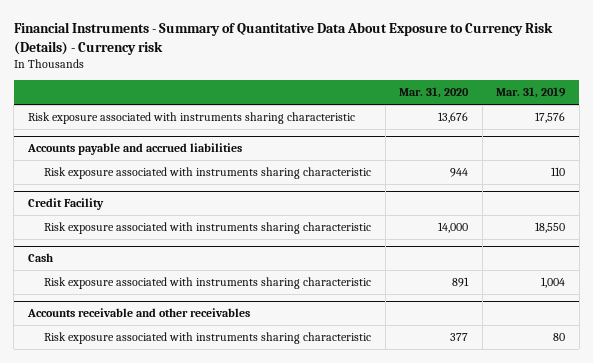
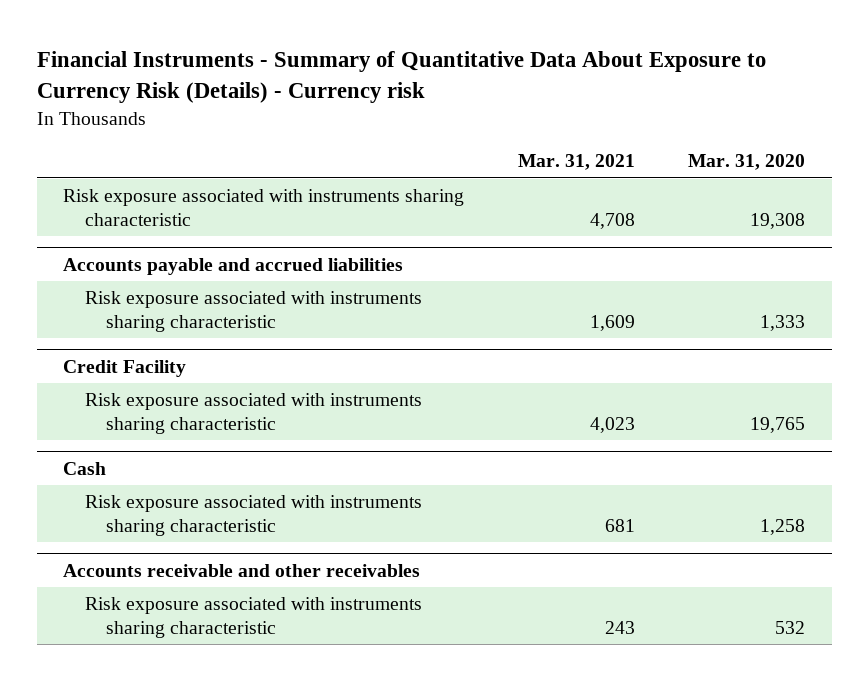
- | Mar. 31, 2020 | Mar. 31, 2019
+ | Mar. 31, 2021 | Mar. 31, 2020
- Risk exposure associated with instruments sharing characteristic | 13,676 | 17,576
+ Risk exposure associated with instruments sharing characteristic | 4,708 | 19,308
@ Accounts payable and accrued liabilities
- Risk exposure associated with instruments sharing characteristic | 944 | 110
+ Risk exposure associated with instruments sharing characteristic | 1,609 | 1,333
@ Credit Facility
- Risk exposure associated with instruments sharing characteristic | 14,000 | 18,550
+ Risk exposure associated with instruments sharing characteristic | 4,023 | 19,765
@ Cash
- Risk exposure associated with instruments sharing characteristic | 891 | 1,004
+ Risk exposure associated with instruments sharing characteristic | 681 | 1,258
@ Accounts receivable and other receivables
- Risk exposure associated with instruments sharing characteristic | 377 | 80
+ Risk exposure associated with instruments sharing characteristic | 243 | 532

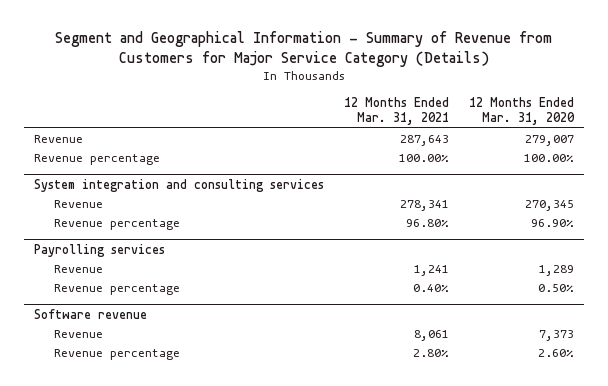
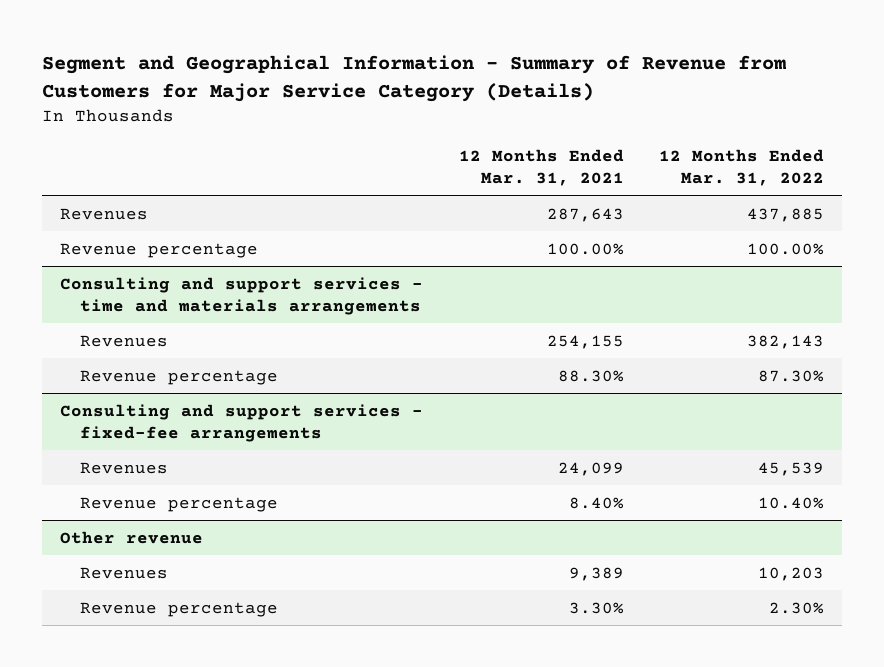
- | 12 Months Ended Mar. 31, 2021 | 12 Months Ended Mar. 31, 2020
+ | 12 Months Ended Mar. 31, 2021 | 12 Months Ended Mar. 31, 2022
- Revenue | 287,643 | 279,007
+ Revenues | 287,643 | 437,885
- System integration and consulting services
- Revenue | 278,341 | 270,345
- Revenue percentage | 96.80% | 96.90%
- Payrolling services
- Revenue | 1,241 | 1,289
- Revenue percentage | 0.40% | 0.50%
- Software revenue
- Revenue | 8,061 | 7,373
- Revenue percentage | 2.80% | 2.60%
+ Consulting and support services - time and materials arrangements
+ Revenues | 254,155 | 382,143
+ Revenue percentage | 88.30% | 87.30%
+ Consulting and support services - fixed-fee arrangements
+ Revenues | 24,099 | 45,539
+ Revenue percentage | 8.40% | 10.40%
+ Other revenue
+ Revenues | 9,389 | 10,203
+ Revenue percentage | 3.30% | 2.30%

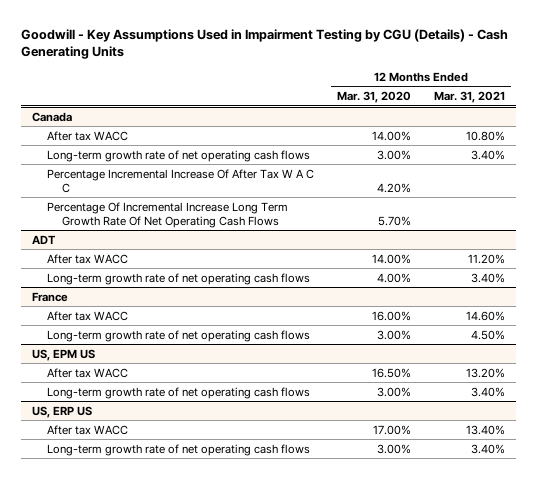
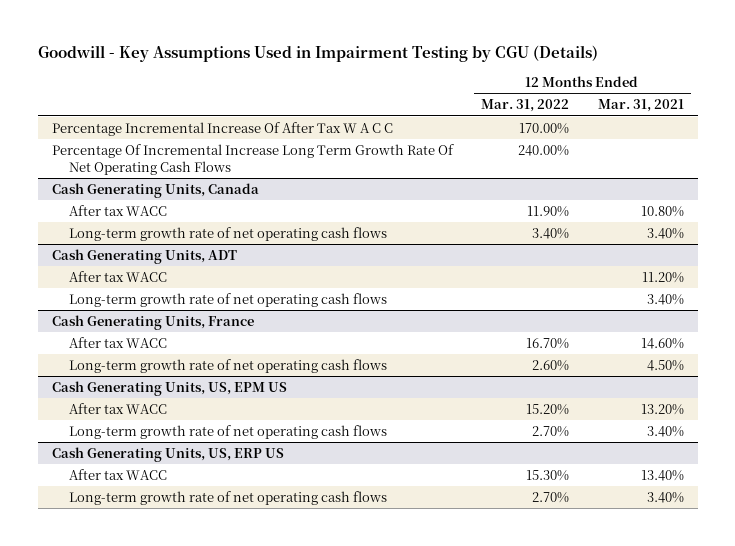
- Goodwill - Key Assumptions Used in Impairment Testing by CGU (Details) - Cash Generating Units
+ Goodwill - Key Assumptions Used in Impairment Testing by CGU (Details)
- | 12 Months Ended Mar. 31, 2020 | 12 Months Ended Mar. 31, 2021
+ | 12 Months Ended Mar. 31, 2022 | 12 Months Ended Mar. 31, 2021
- Canada
- After tax WACC | 14.00% | 10.80%
- Long-term growth rate of net operating cash flows | 3.00% | 3.40%
- ADT
+ Cash Generating Units, Canada
+ After tax WACC | 11.90% | 10.80%
+ Long-term growth rate of net operating cash flows | 3.40% | 3.40%
+ Cash Generating Units, ADT
- France
+ Cash Generating Units, France
- US, EPM US
+ Cash Generating Units, US, EPM US
- US, ERP US
+ Cash Generating Units, US, ERP US

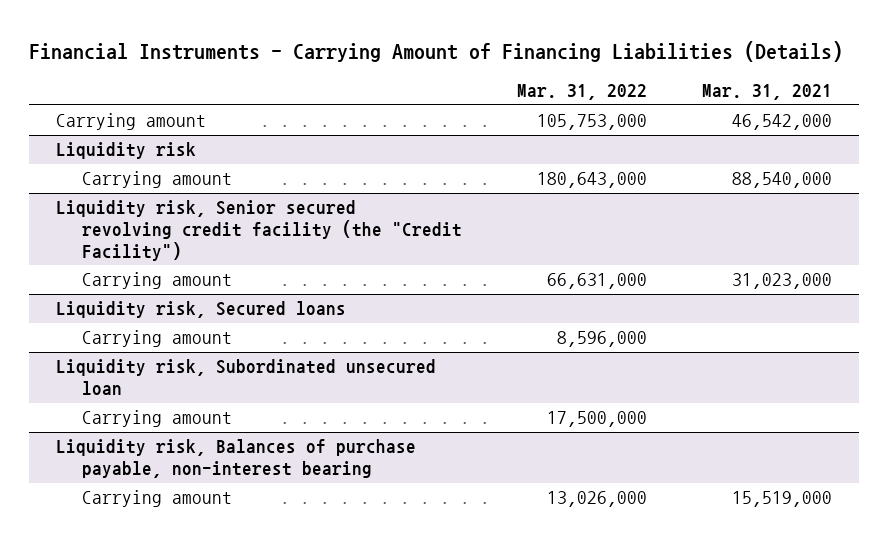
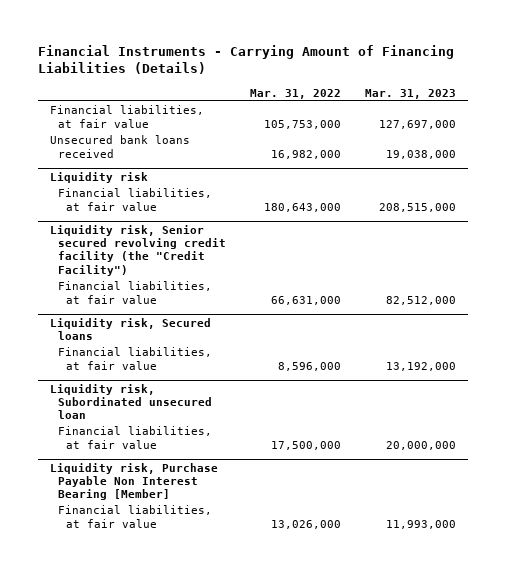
- | Mar. 31, 2022 | Mar. 31, 2021
+ | Mar. 31, 2022 | Mar. 31, 2023
- Carrying amount | 105,753,000 | 46,542,000
+ Financial liabilities, at fair value | 105,753,000 | 127,697,000
+ Unsecured bank loans received | 16,982,000 | 19,038,000
@ Liquidity risk
- Carrying amount | 180,643,000 | 88,540,000
+ Financial liabilities, at fair value | 180,643,000 | 208,515,000
@ Liquidity risk, Senior secured revolving credit facility (the "Credit Facility")
- Carrying amount | 66,631,000 | 31,023,000
+ Financial liabilities, at fair value | 66,631,000 | 82,512,000
@ Liquidity risk, Secured loans
- Carrying amount | 8,596,000 |
+ Financial liabilities, at fair value | 8,596,000 | 13,192,000
@ Liquidity risk, Subordinated unsecured loan
- Carrying amount | 17,500,000 |
- Liquidity risk, Balances of purchase payable, non-interest bearing
- Carrying amount | 13,026,000 | 15,519,000
@ Liquidity risk, Subordinated unsecured loan
+ Financial liabilities, at fair value | 17,500,000 | 20,000,000
+ Liquidity risk, Purchase Payable Non Interest Bearing [Member]
+ Financial liabilities, at fair value | 13,026,000 | 11,993,000

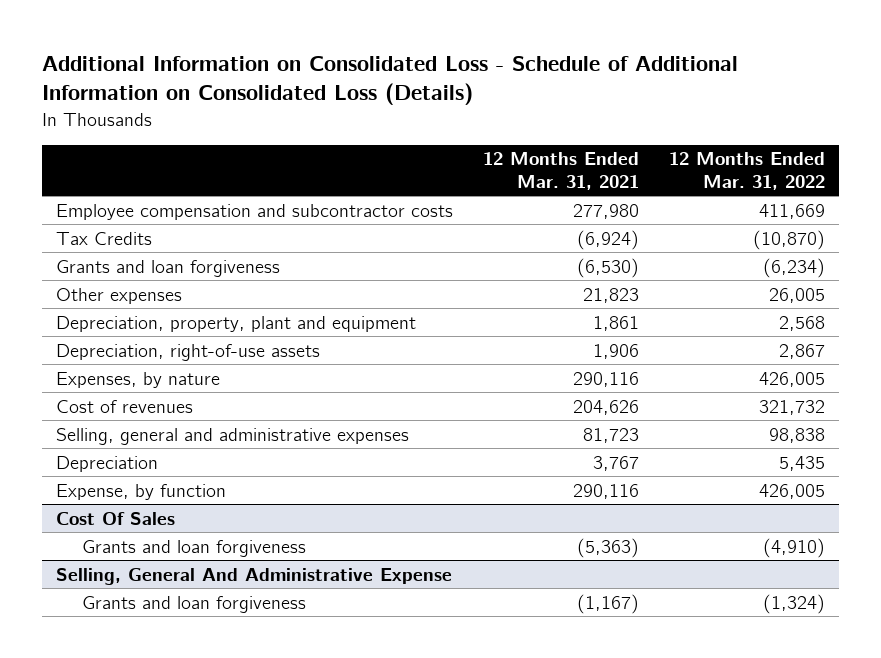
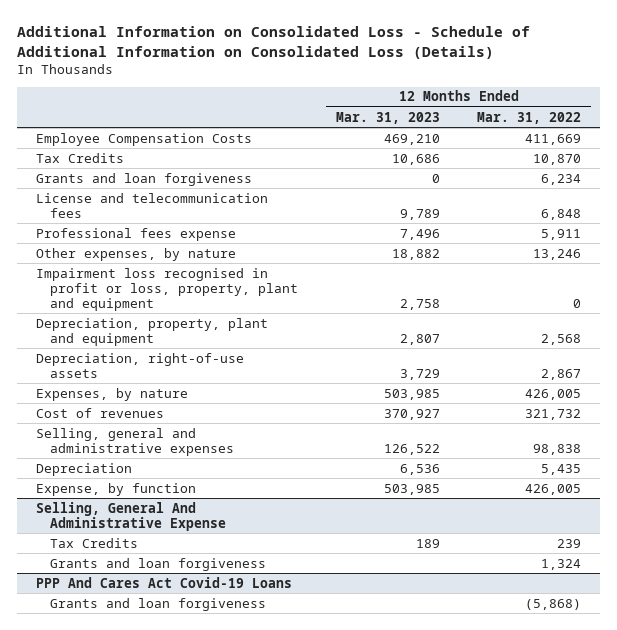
- | 12 Months Ended Mar. 31, 2021 | 12 Months Ended Mar. 31, 2022
+ | 12 Months Ended Mar. 31, 2023 | 12 Months Ended Mar. 31, 2022
- Employee compensation and subcontractor costs | 277,980 | 411,669
- Tax Credits | (6,924) | (10,870)
- Grants and loan forgiveness | (6,530) | (6,234)
- Other expenses | 21,823 | 26,005
+ Employee Compensation Costs | 469,210 | 411,669
+ Tax Credits | 10,686 | 10,870
+ Grants and loan forgiveness | 0 | 6,234
+ License and telecommunication fees | 9,789 | 6,848
+ Professional fees expense | 7,496 | 5,911
+ Other expenses, by nature | 18,882 | 13,246
+ Impairment loss recognised in profit or loss, property, plant and equipment | 2,758 | 0
- Cost Of Sales
- Grants and loan forgiveness | (5,363) | (4,910)
@ Selling, General And Administrative Expense
- Grants and loan forgiveness | (1,167) | (1,324)
+ Tax Credits | 189 | 239
+ Grants and loan forgiveness | | 1,324
+ PPP And Cares Act Covid-19 Loans
+ Grants and loan forgiveness | | (5,868)

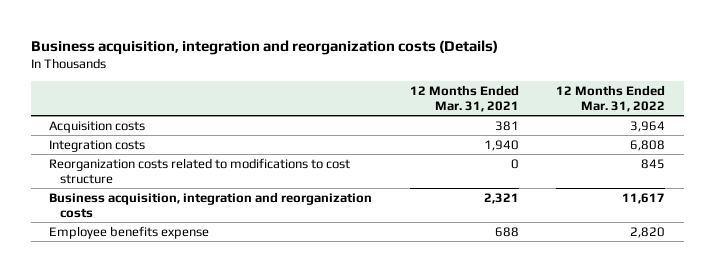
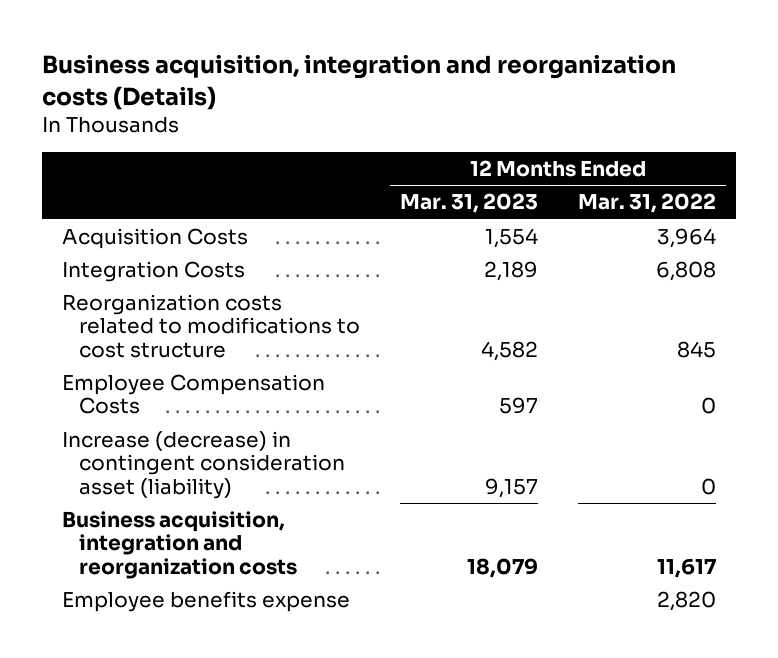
- | 12 Months Ended Mar. 31, 2021 | 12 Months Ended Mar. 31, 2022
+ | 12 Months Ended Mar. 31, 2023 | 12 Months Ended Mar. 31, 2022
- Acquisition costs | 381 | 3,964
- Integration costs | 1,940 | 6,808
+ Acquisition Costs | 1,554 | 3,964
+ Integration Costs | 2,189 | 6,808
+ Employee Compensation Costs | 597 | 0
+ Increase (decrease) in contingent consideration asset (liability) | 9,157 | 0

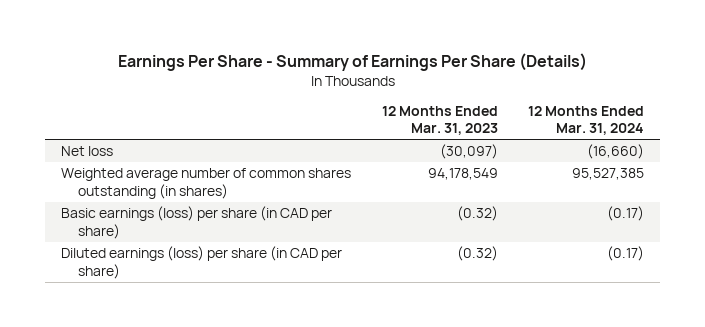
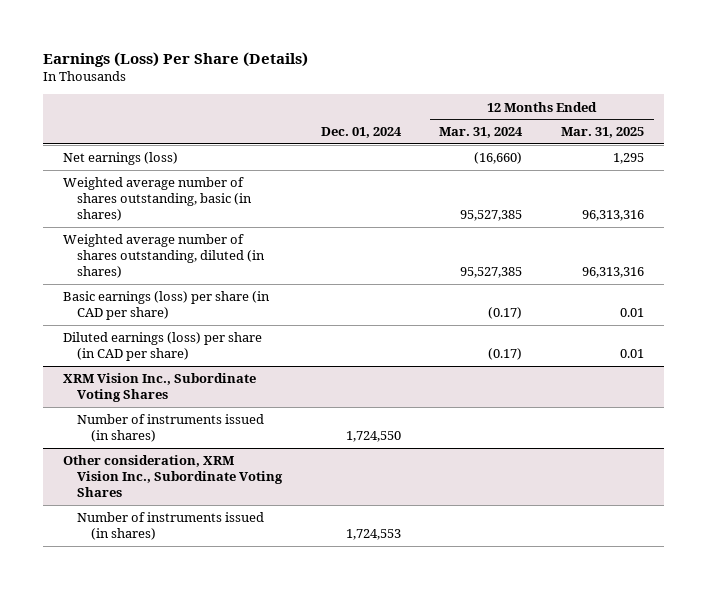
- Earnings Per Share - Summary of Earnings Per Share (Details)
+ Earnings (Loss) Per Share (Details)
- | 12 Months Ended Mar. 31, 2023 | 12 Months Ended Mar. 31, 2024
+ | Dec. 01, 2024 | 12 Months Ended Mar. 31, 2024 | 12 Months Ended Mar. 31, 2025
- Net loss | (30,097) | (16,660)
- Weighted average number of common shares outstanding (in shares) | 94,178,549 | 95,527,385
+ Net earnings (loss) | | (16,660) | 1,295
+ Weighted average number of shares outstanding, basic (in shares) | | 95,527,385 | 96,313,316
+ Weighted average number of shares outstanding, diluted (in shares) | | 95,527,385 | 96,313,316
+ XRM Vision Inc., Subordinate Voting Shares
+ Number of instruments issued (in shares) | 1,724,550 | |
+ Other consideration, XRM Vision Inc., Subordinate Voting Shares
+ Number of instruments issued (in shares) | 1,724,553 | |

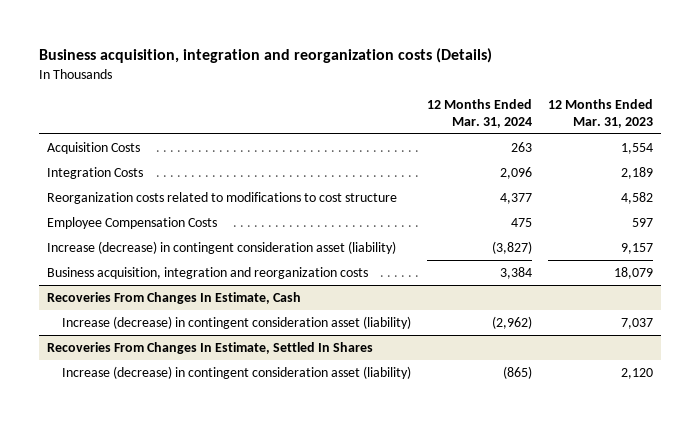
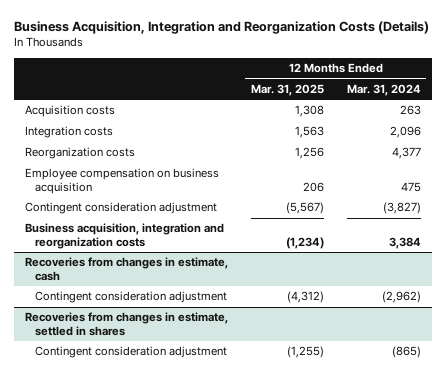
- Business acquisition, integration and reorganization costs (Details)
+ Business Acquisition, Integration and Reorganization Costs (Details)
- | 12 Months Ended Mar. 31, 2024 | 12 Months Ended Mar. 31, 2023
+ | 12 Months Ended Mar. 31, 2025 | 12 Months Ended Mar. 31, 2024
- Acquisition Costs | 263 | 1,554
- Integration Costs | 2,096 | 2,189
- Reorganization costs related to modifications to cost structure | 4,377 | 4,582
- Employee Compensation Costs | 475 | 597
- Increase (decrease) in contingent consideration asset (liability) | (3,827) | 9,157
+ Acquisition costs | 1,308 | 263
+ Integration costs | 1,563 | 2,096
+ Reorganization costs | 1,256 | 4,377
+ Employee compensation on business acquisition | 206 | 475
+ Contingent consideration adjustment | (5,567) | (3,827)
- Recoveries From Changes In Estimate, Cash
- Increase (decrease) in contingent consideration asset (liability) | (2,962) | 7,037
- Recoveries From Changes In Estimate, Settled In Shares
- Increase (decrease) in contingent consideration asset (liability) | (865) | 2,120
+ Recoveries from changes in estimate, cash
+ Contingent consideration adjustment | (4,312) | (2,962)
+ Recoveries from changes in estimate, settled in shares
+ Contingent consideration adjustment | (1,255) | (865)

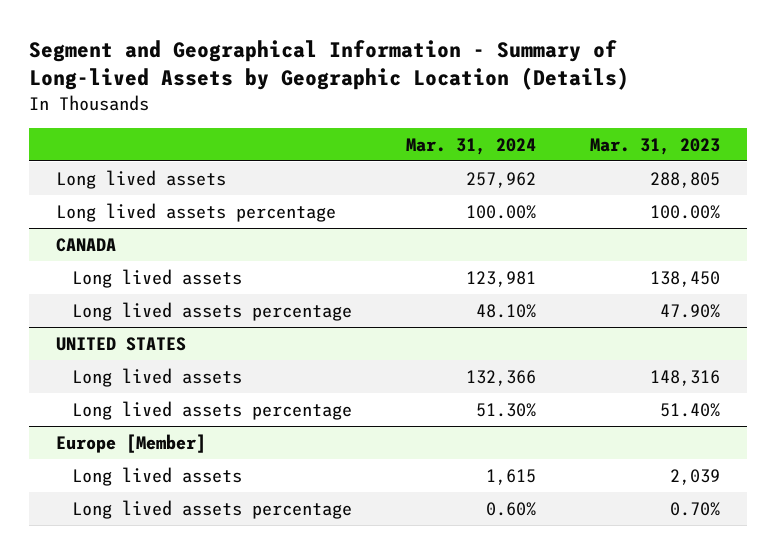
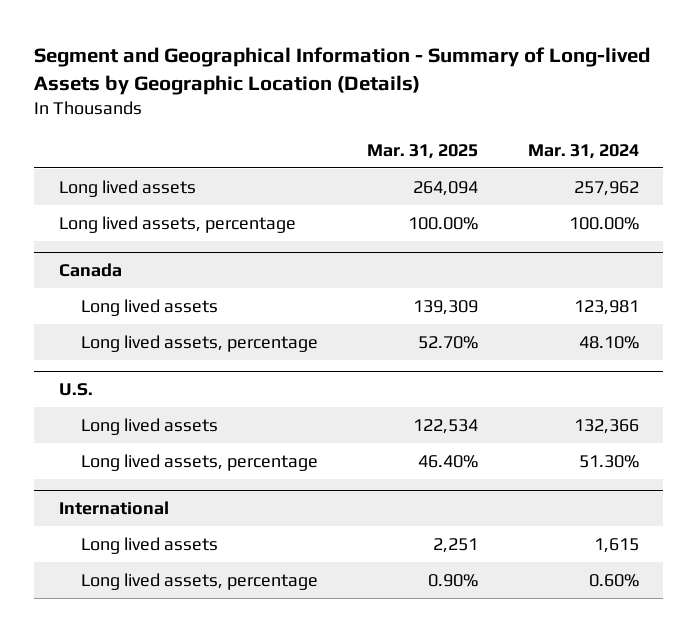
- | Mar. 31, 2024 | Mar. 31, 2023
+ | Mar. 31, 2025 | Mar. 31, 2024
- Long lived assets percentage | 100.00% | 100.00%
- CANADA
+ Long lived assets, percentage | 100.00% | 100.00%
+ Canada
- Long lived assets percentage | 48.10% | 47.90%
- UNITED STATES
+ Long lived assets, percentage | 52.70% | 48.10%
+ U.S.
- Long lived assets percentage | 51.30% | 51.40%
- Europe [Member]
+ Long lived assets, percentage | 46.40% | 51.30%
+ International
- Long lived assets percentage | 0.60% | 0.70%
+ Long lived assets, percentage | 0.90% | 0.60%

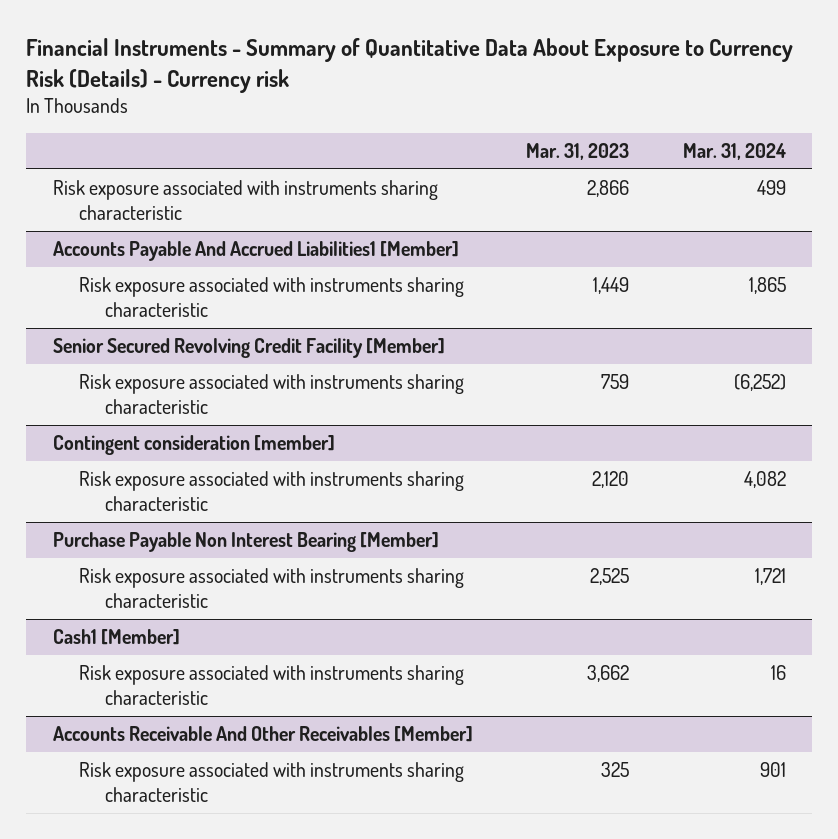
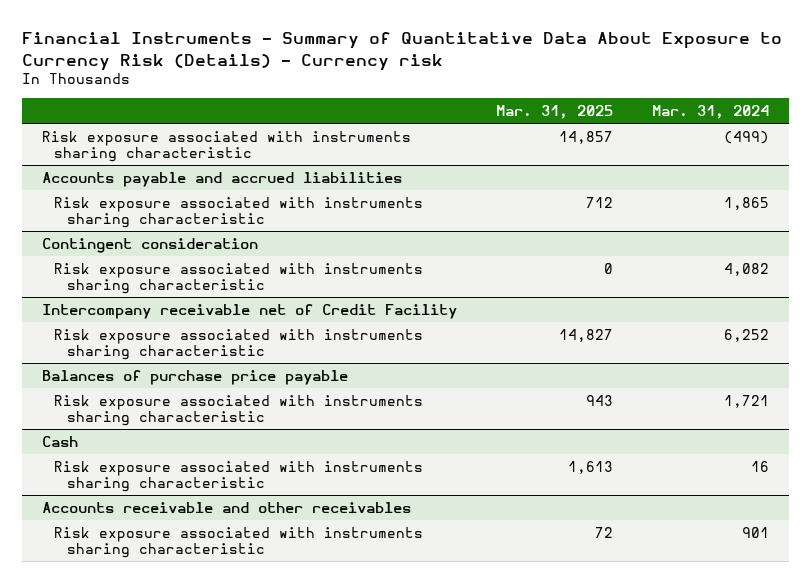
- | Mar. 31, 2023 | Mar. 31, 2024
+ | Mar. 31, 2025 | Mar. 31, 2024
- Risk exposure associated with instruments sharing characteristic | 2,866 | 499
- Accounts Payable And Accrued Liabilities1 [Member]
+ Risk exposure associated with instruments sharing characteristic | 14,857 | (499)
+ Accounts payable and accrued liabilities
- Senior Secured Revolving Credit Facility [Member]
- Risk exposure associated with instruments sharing characteristic | 759 | (6,252)
- Contingent consideration [member]
+ Contingent consideration
- Purchase Payable Non Interest Bearing [Member]
+ Intercompany receivable net of Credit Facility
+ Risk exposure associated with instruments sharing characteristic | 14,827 | 6,252
+ Balances of purchase price payable
- Cash1 [Member]
+ Cash
- Accounts Receivable And Other Receivables [Member]
+ Accounts receivable and other receivables

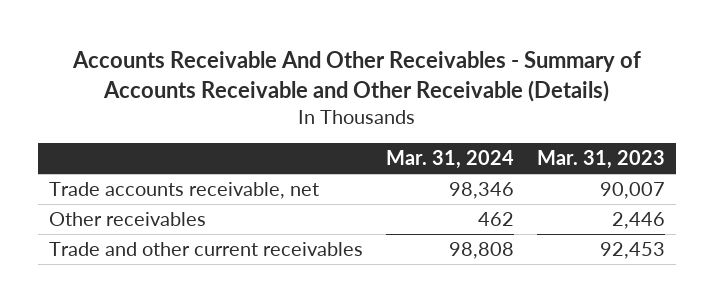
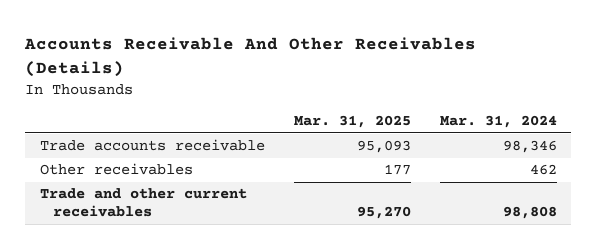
- Accounts Receivable And Other Receivables - Summary of Accounts Receivable and Other Receivable (Details)
+ Accounts Receivable And Other Receivables (Details)
- | Mar. 31, 2024 | Mar. 31, 2023
+ | Mar. 31, 2025 | Mar. 31, 2024
- Trade accounts receivable, net | 98,346 | 90,007
+ Trade accounts receivable | 95,093 | 98,346

